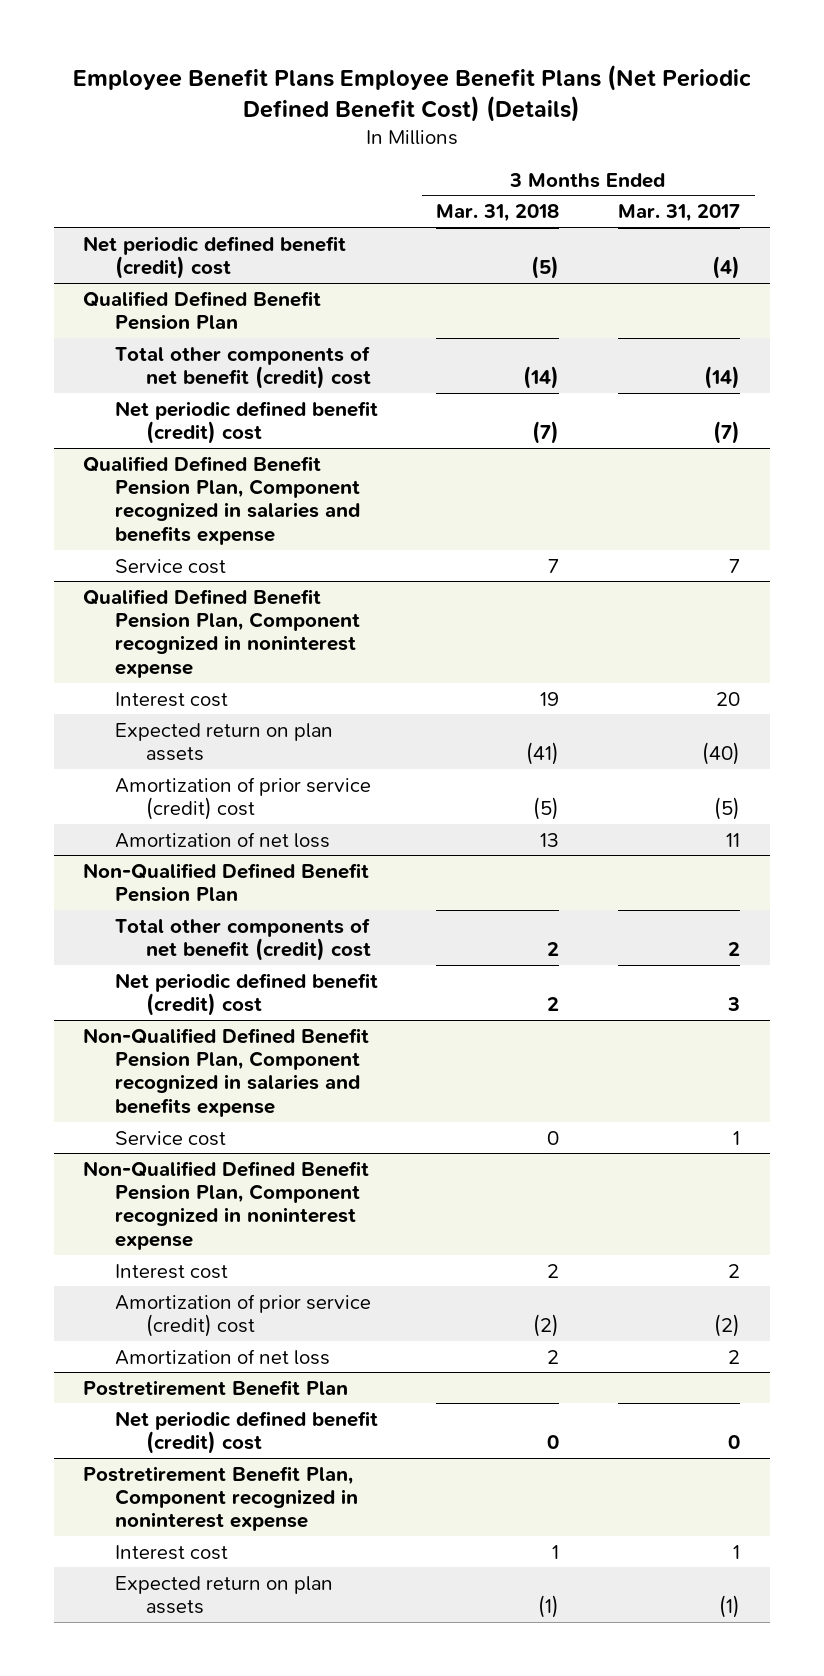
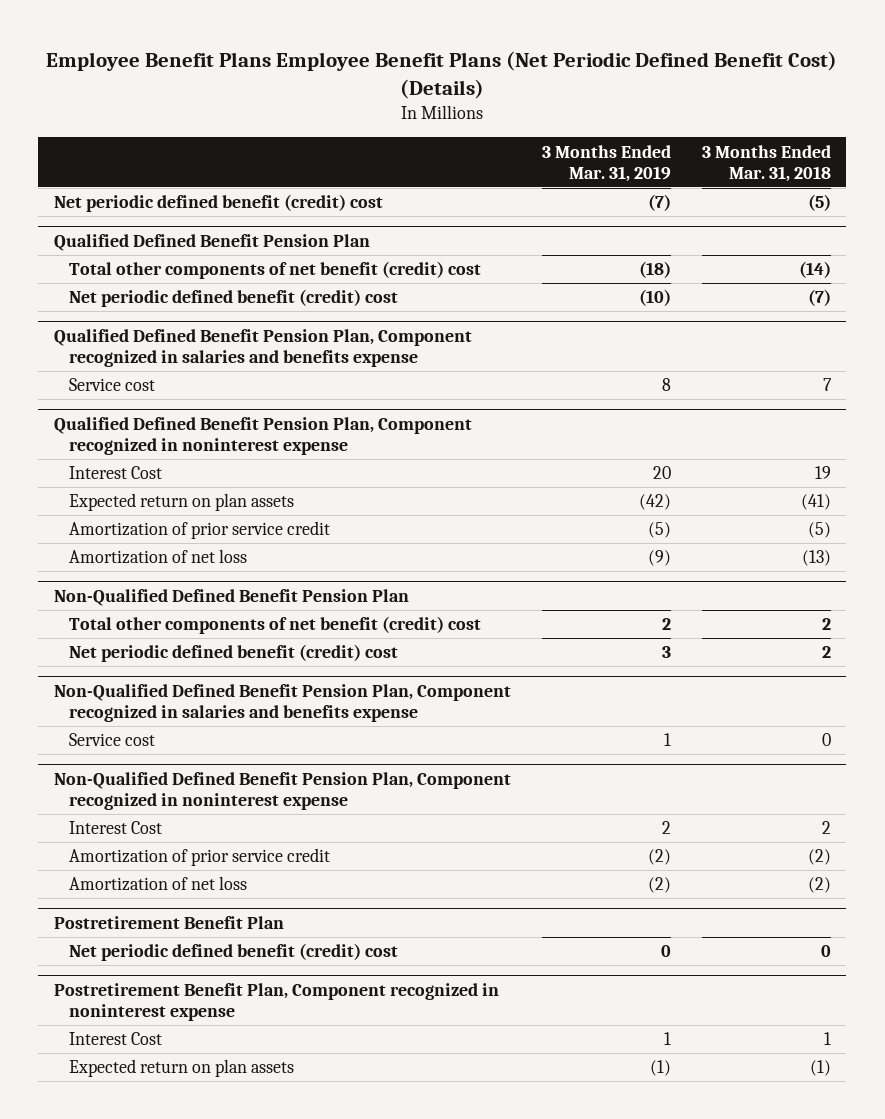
- | 3 Months Ended Mar. 31, 2018 | 3 Months Ended Mar. 31, 2017
+ | 3 Months Ended Mar. 31, 2019 | 3 Months Ended Mar. 31, 2018
@ Qualified Defined Benefit Pension Plan, Component recognized in noninterest expense
- Interest cost | 19 | 20
+ Interest Cost | 20 | 19
- Amortization of prior service (credit) cost | (5) | (5)
- Amortization of net loss | 13 | 11
+ Amortization of prior service credit | (5) | (5)
+ Amortization of net loss | (9) | (13)
@ Non-Qualified Defined Benefit Pension Plan, Component recognized in noninterest expense
- Interest cost | 2 | 2
- Amortization of prior service (credit) cost | (2) | (2)
- Amortization of net loss | 2 | 2
+ Interest Cost | 2 | 2
+ Amortization of prior service credit | (2) | (2)
+ Amortization of net loss | (2) | (2)
@ Postretirement Benefit Plan, Component recognized in noninterest expense
- Interest cost | 1 | 1
+ Interest Cost | 1 | 1

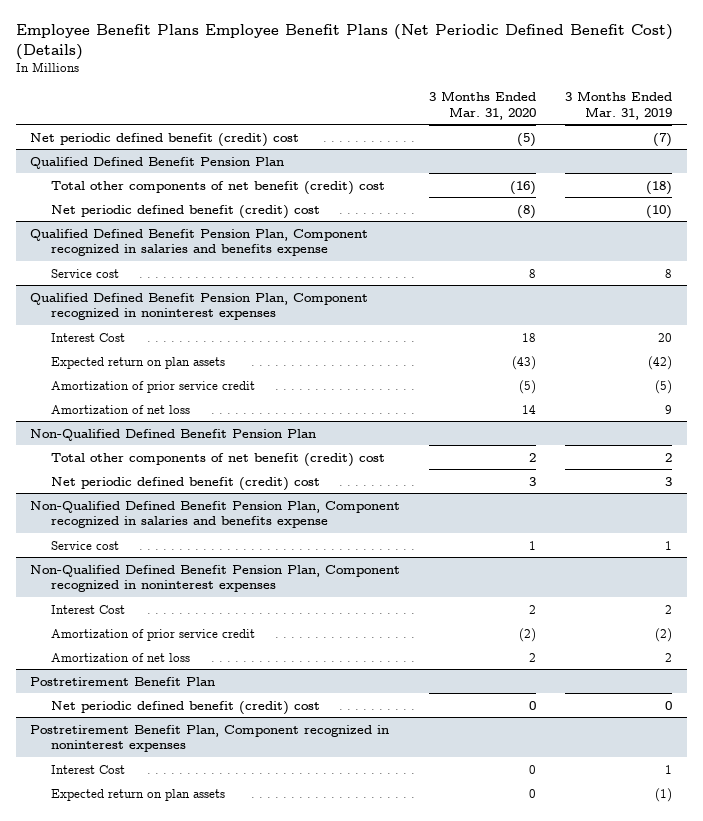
- | 3 Months Ended Mar. 31, 2019 | 3 Months Ended Mar. 31, 2018
+ | 3 Months Ended Mar. 31, 2020 | 3 Months Ended Mar. 31, 2019
- Qualified Defined Benefit Pension Plan, Component recognized in noninterest expense
+ Qualified Defined Benefit Pension Plan, Component recognized in noninterest expenses
- Amortization of net loss | (9) | (13)
+ Amortization of net loss | 14 | 9
- Non-Qualified Defined Benefit Pension Plan, Component recognized in noninterest expense
+ Non-Qualified Defined Benefit Pension Plan, Component recognized in noninterest expenses
- Amortization of net loss | (2) | (2)
+ Amortization of net loss | 2 | 2
- Postretirement Benefit Plan, Component recognized in noninterest expense
+ Postretirement Benefit Plan, Component recognized in noninterest expenses

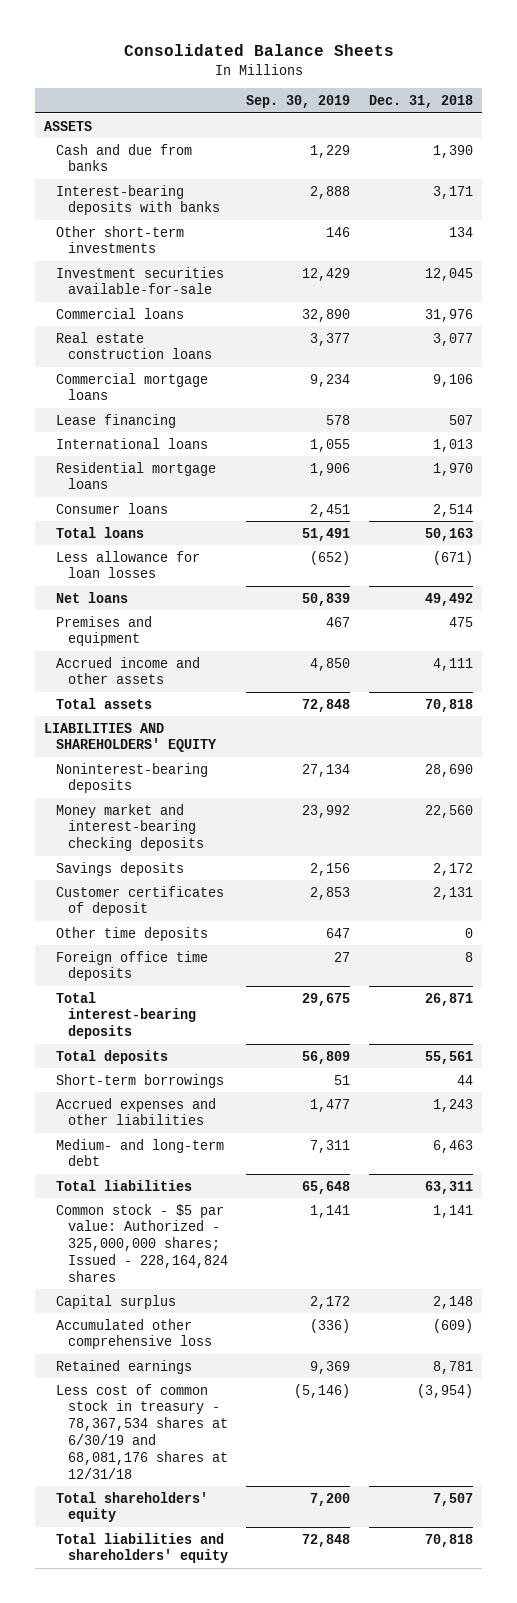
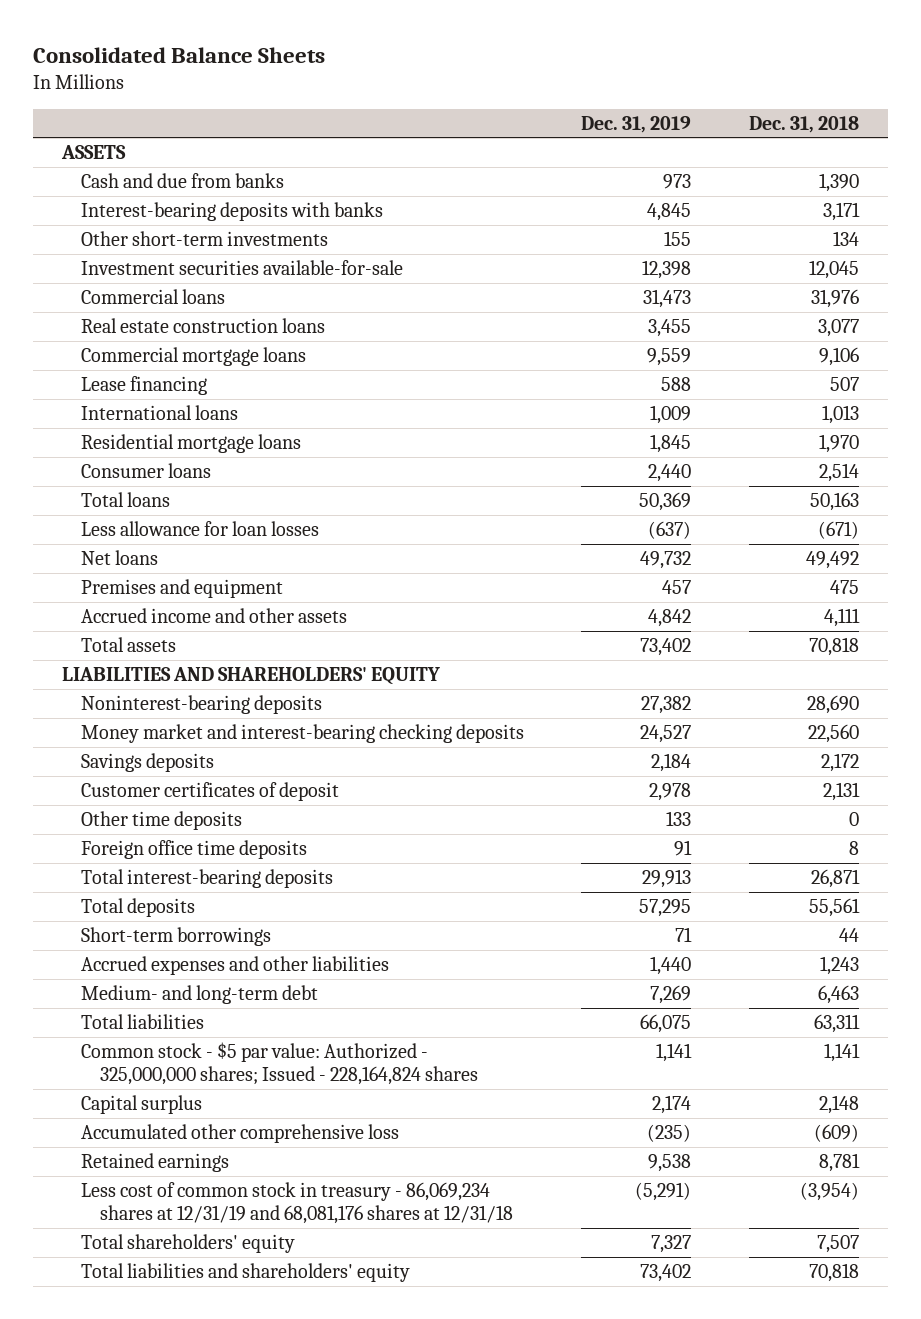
- | Sep. 30, 2019 | Dec. 31, 2018
+ | Dec. 31, 2019 | Dec. 31, 2018
- Less cost of common stock in treasury - 78,367,534 shares at 6/30/19 and 68,081,176 shares at 12/31/18 | (5,146) | (3,954)
+ Less cost of common stock in treasury - 86,069,234 shares at 12/31/19 and 68,081,176 shares at 12/31/18 | (5,291) | (3,954)

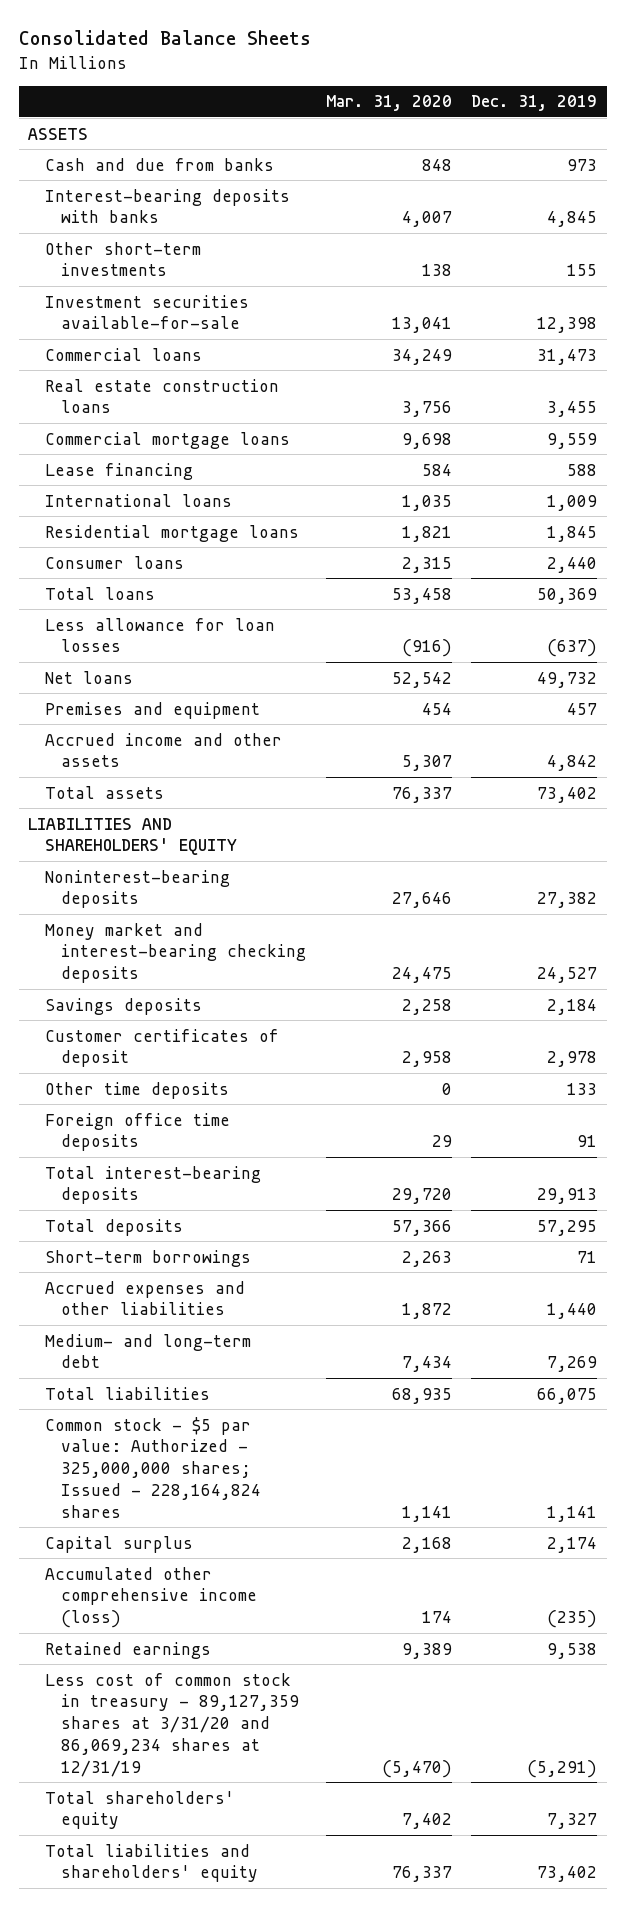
- | Dec. 31, 2019 | Dec. 31, 2018
+ | Mar. 31, 2020 | Dec. 31, 2019
- Accumulated other comprehensive loss | (235) | (609)
+ Accumulated other comprehensive income (loss) | 174 | (235)
- Less cost of common stock in treasury - 86,069,234 shares at 12/31/19 and 68,081,176 shares at 12/31/18 | (5,291) | (3,954)
+ Less cost of common stock in treasury - 89,127,359 shares at 3/31/20 and 86,069,234 shares at 12/31/19 | (5,470) | (5,291)

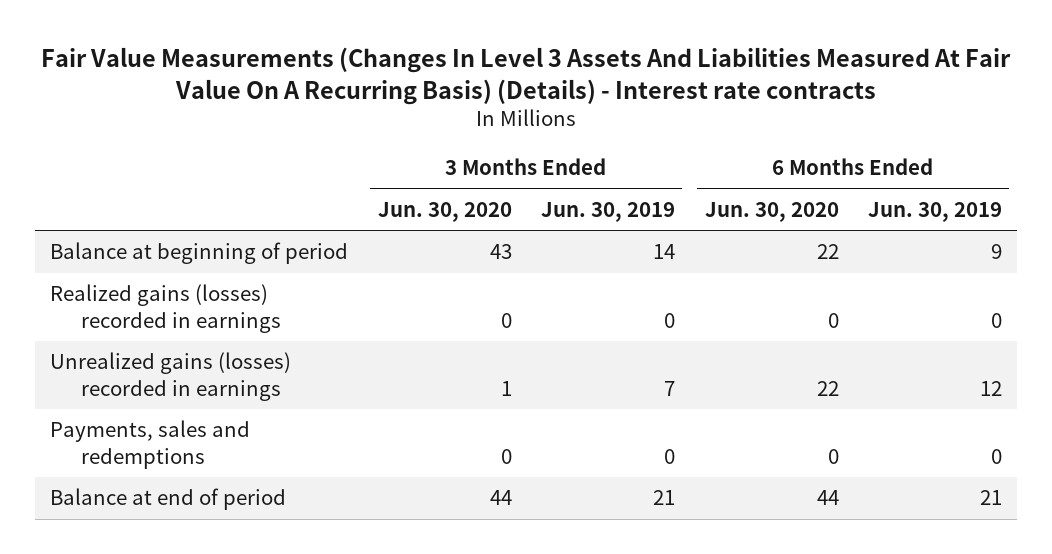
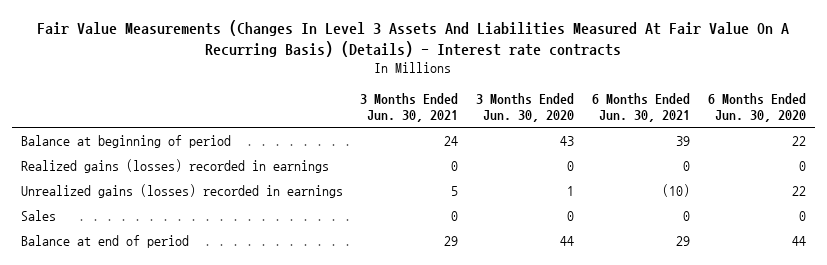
- | 3 Months Ended Jun. 30, 2020 | 3 Months Ended Jun. 30, 2019 | 6 Months Ended Jun. 30, 2020 | 6 Months Ended Jun. 30, 2019
+ | 3 Months Ended Jun. 30, 2021 | 3 Months Ended Jun. 30, 2020 | 6 Months Ended Jun. 30, 2021 | 6 Months Ended Jun. 30, 2020
- Payments, sales and redemptions | 0 | 0 | 0 | 0
+ Sales | 0 | 0 | 0 | 0

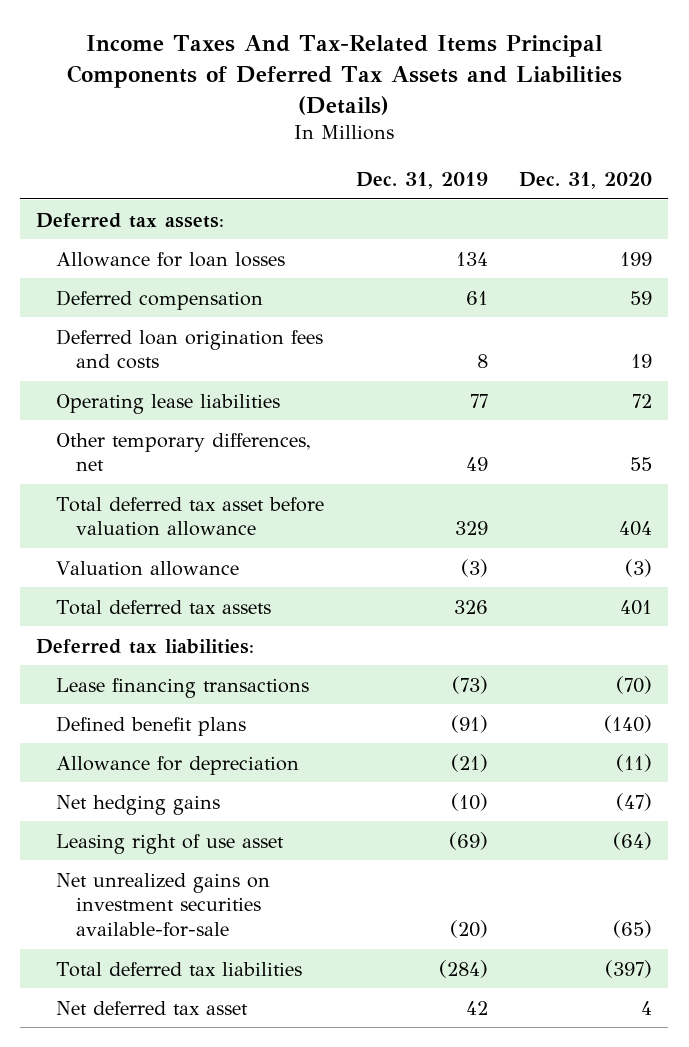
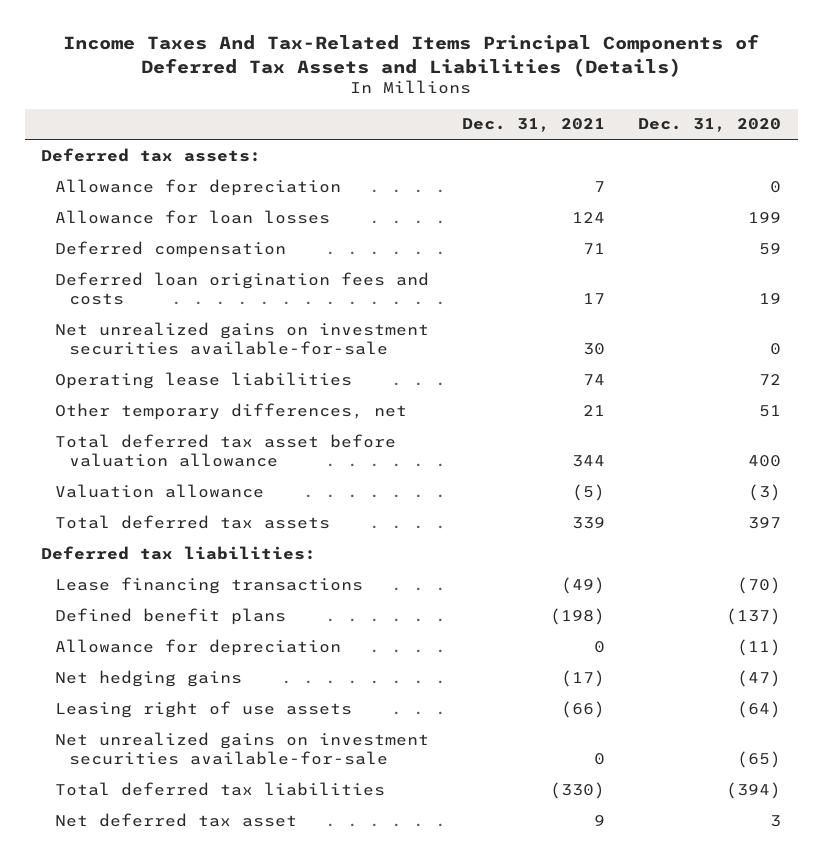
- | Dec. 31, 2019 | Dec. 31, 2020
+ | Dec. 31, 2021 | Dec. 31, 2020
+ Allowance for depreciation | 7 | 0
+ Net unrealized gains on investment securities available-for-sale | 30 | 0
- Other temporary differences, net | 49 | 55
- Total deferred tax asset before valuation allowance | 329 | 404
+ Other temporary differences, net | 21 | 51
+ Total deferred tax asset before valuation allowance | 344 | 400
- Total deferred tax assets | 326 | 401
+ Total deferred tax assets | 339 | 397
- Defined benefit plans | (91) | (140)
+ Defined benefit plans | (198) | (137)
- Leasing right of use asset | (69) | (64)
+ Leasing right of use assets | (66) | (64)
- Total deferred tax liabilities | (284) | (397)
- Net deferred tax asset | 42 | 4
+ Total deferred tax liabilities | (330) | (394)
+ Net deferred tax asset | 9 | 3

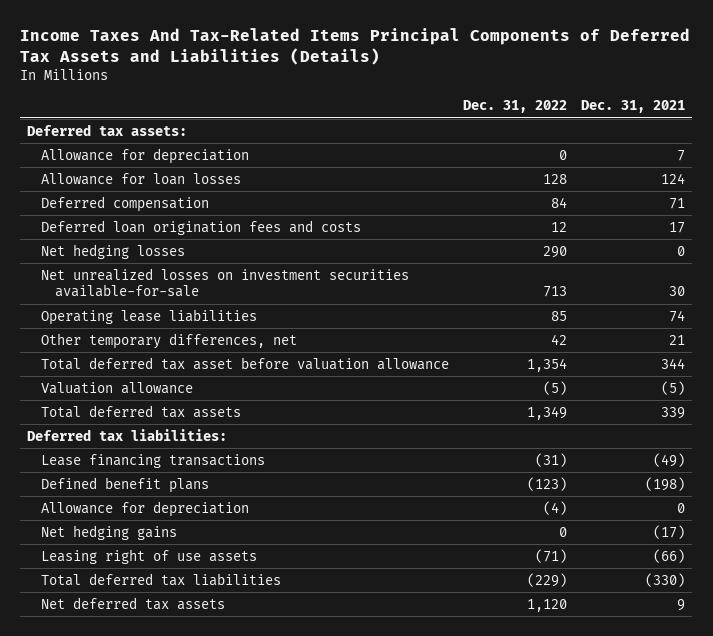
- | Dec. 31, 2021 | Dec. 31, 2020
+ | Dec. 31, 2022 | Dec. 31, 2021
- Net unrealized gains on investment securities available-for-sale | 30 | 0
+ Net hedging losses | 290 | 0
+ Net unrealized losses on investment securities available-for-sale | 713 | 30
- Net unrealized gains on investment securities available-for-sale | 0 | (65)
- Net deferred tax asset | 9 | 3
+ Net deferred tax assets | 1,120 | 9

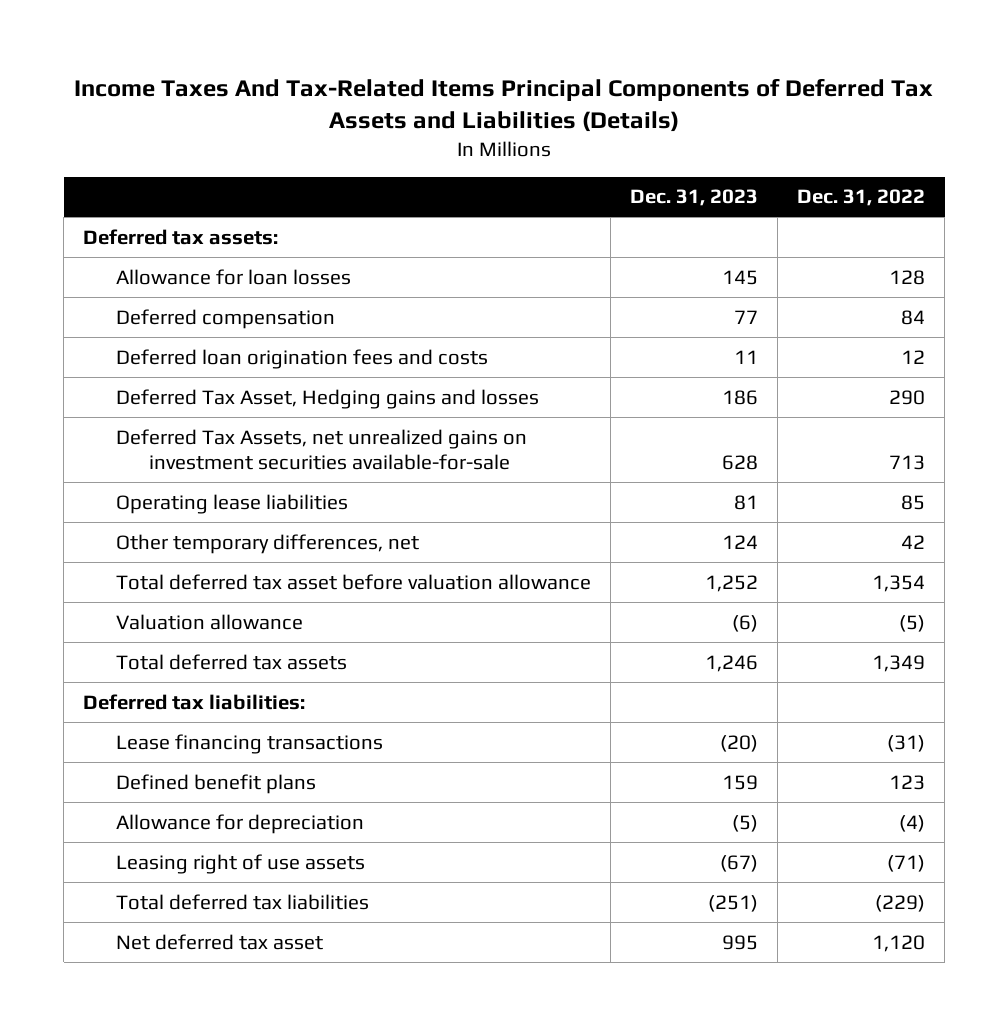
- | Dec. 31, 2022 | Dec. 31, 2021
+ | Dec. 31, 2023 | Dec. 31, 2022
- Allowance for depreciation | 0 | 7
- Net hedging losses | 290 | 0
- Net unrealized losses on investment securities available-for-sale | 713 | 30
+ Deferred Tax Asset, Hedging gains and losses | 186 | 290
+ Deferred Tax Assets, net unrealized gains on investment securities available-for-sale | 628 | 713
- Defined benefit plans | (123) | (198)
+ Defined benefit plans | 159 | 123
- Net hedging gains | 0 | (17)
- Net deferred tax assets | 1,120 | 9
+ Net deferred tax asset | 995 | 1,120

